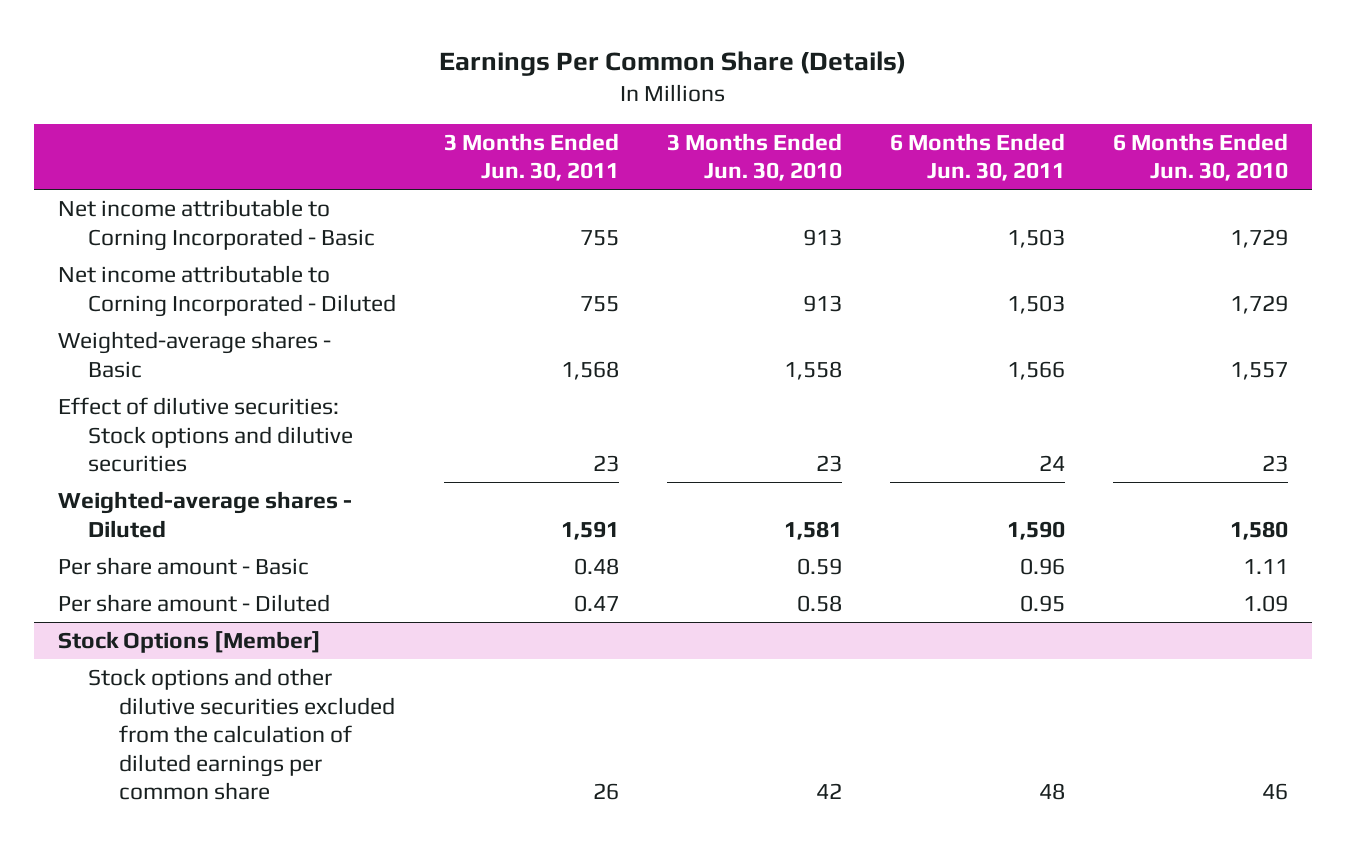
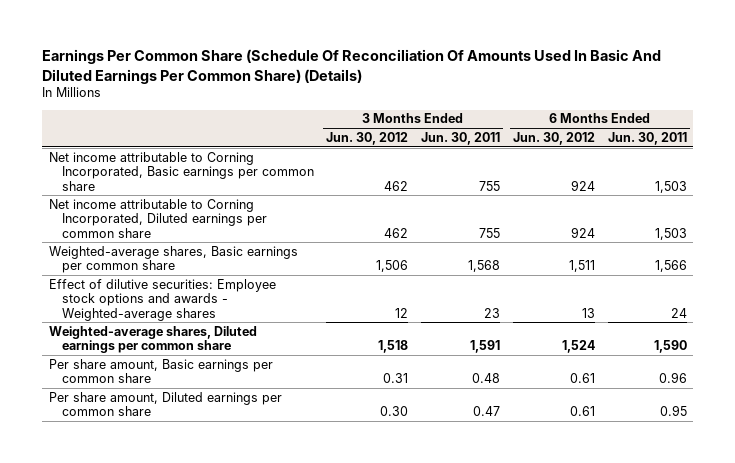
- Earnings Per Common Share (Details)
+ Earnings Per Common Share (Schedule Of Reconciliation Of Amounts Used In Basic And Diluted Earnings Per Common Share) (Details)
- | 3 Months Ended Jun. 30, 2011 | 3 Months Ended Jun. 30, 2010 | 6 Months Ended Jun. 30, 2011 | 6 Months Ended Jun. 30, 2010
+ | 3 Months Ended Jun. 30, 2012 | 3 Months Ended Jun. 30, 2011 | 6 Months Ended Jun. 30, 2012 | 6 Months Ended Jun. 30, 2011
- Net income attributable to Corning Incorporated - Basic | 755 | 913 | 1,503 | 1,729
- Net income attributable to Corning Incorporated - Diluted | 755 | 913 | 1,503 | 1,729
- Weighted-average shares - Basic | 1,568 | 1,558 | 1,566 | 1,557
- Effect of dilutive securities: Stock options and dilutive securities | 23 | 23 | 24 | 23
- Weighted-average shares - Diluted | 1,591 | 1,581 | 1,590 | 1,580
- Per share amount - Basic | 0.48 | 0.59 | 0.96 | 1.11
- Per share amount - Diluted | 0.47 | 0.58 | 0.95 | 1.09
- Stock Options [Member]
- Stock options and other dilutive securities excluded from the calculation of diluted earnings per common share | 26 | 42 | 48 | 46
+ Net income attributable to Corning Incorporated, Basic earnings per common share | 462 | 755 | 924 | 1,503
+ Net income attributable to Corning Incorporated, Diluted earnings per common share | 462 | 755 | 924 | 1,503
+ Weighted-average shares, Basic earnings per common share | 1,506 | 1,568 | 1,511 | 1,566
+ Effect of dilutive securities: Employee stock options and awards - Weighted-average shares | 12 | 23 | 13 | 24
+ Weighted-average shares, Diluted earnings per common share | 1,518 | 1,591 | 1,524 | 1,590
+ Per share amount, Basic earnings per common share | 0.31 | 0.48 | 0.61 | 0.96
+ Per share amount, Diluted earnings per common share | 0.30 | 0.47 | 0.61 | 0.95

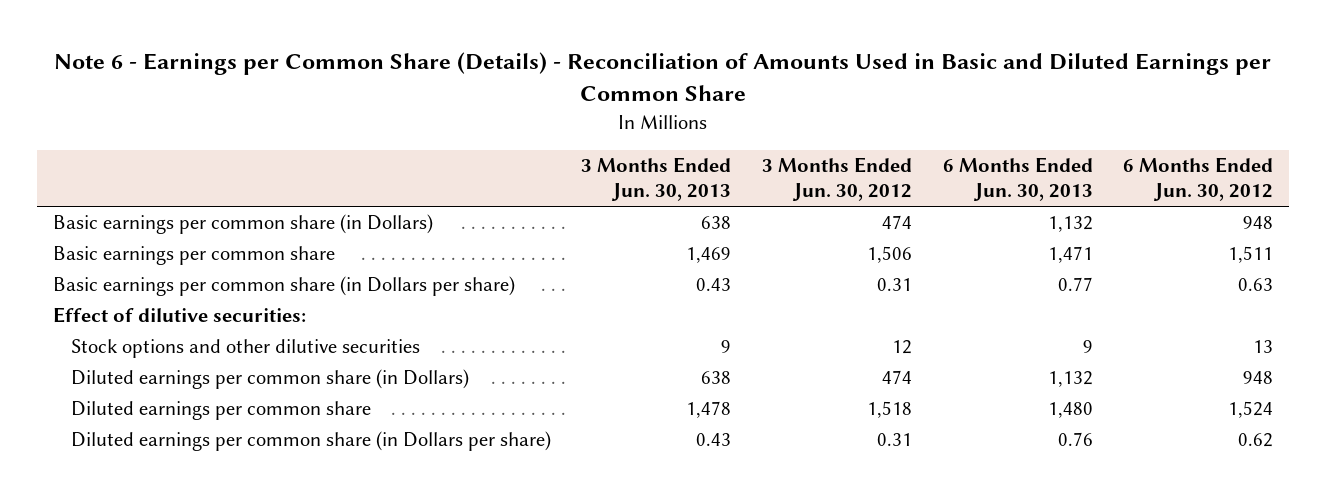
- Earnings Per Common Share (Schedule Of Reconciliation Of Amounts Used In Basic And Diluted Earnings Per Common Share) (Details)
+ Note 6 - Earnings per Common Share (Details) - Reconciliation of Amounts Used in Basic and Diluted Earnings per Common Share
- | 3 Months Ended Jun. 30, 2012 | 3 Months Ended Jun. 30, 2011 | 6 Months Ended Jun. 30, 2012 | 6 Months Ended Jun. 30, 2011
+ | 3 Months Ended Jun. 30, 2013 | 3 Months Ended Jun. 30, 2012 | 6 Months Ended Jun. 30, 2013 | 6 Months Ended Jun. 30, 2012
- Net income attributable to Corning Incorporated, Basic earnings per common share | 462 | 755 | 924 | 1,503
- Net income attributable to Corning Incorporated, Diluted earnings per common share | 462 | 755 | 924 | 1,503
- Weighted-average shares, Basic earnings per common share | 1,506 | 1,568 | 1,511 | 1,566
- Effect of dilutive securities: Employee stock options and awards - Weighted-average shares | 12 | 23 | 13 | 24
- Weighted-average shares, Diluted earnings per common share | 1,518 | 1,591 | 1,524 | 1,590
- Per share amount, Basic earnings per common share | 0.31 | 0.48 | 0.61 | 0.96
- Per share amount, Diluted earnings per common share | 0.30 | 0.47 | 0.61 | 0.95
+ Basic earnings per common share (in Dollars) | 638 | 474 | 1,132 | 948
+ Basic earnings per common share | 1,469 | 1,506 | 1,471 | 1,511
+ Basic earnings per common share (in Dollars per share) | 0.43 | 0.31 | 0.77 | 0.63
+ Effect of dilutive securities:
+ Stock options and other dilutive securities | 9 | 12 | 9 | 13
+ Diluted earnings per common share (in Dollars) | 638 | 474 | 1,132 | 948
+ Diluted earnings per common share | 1,478 | 1,518 | 1,480 | 1,524
+ Diluted earnings per common share (in Dollars per share) | 0.43 | 0.31 | 0.76 | 0.62

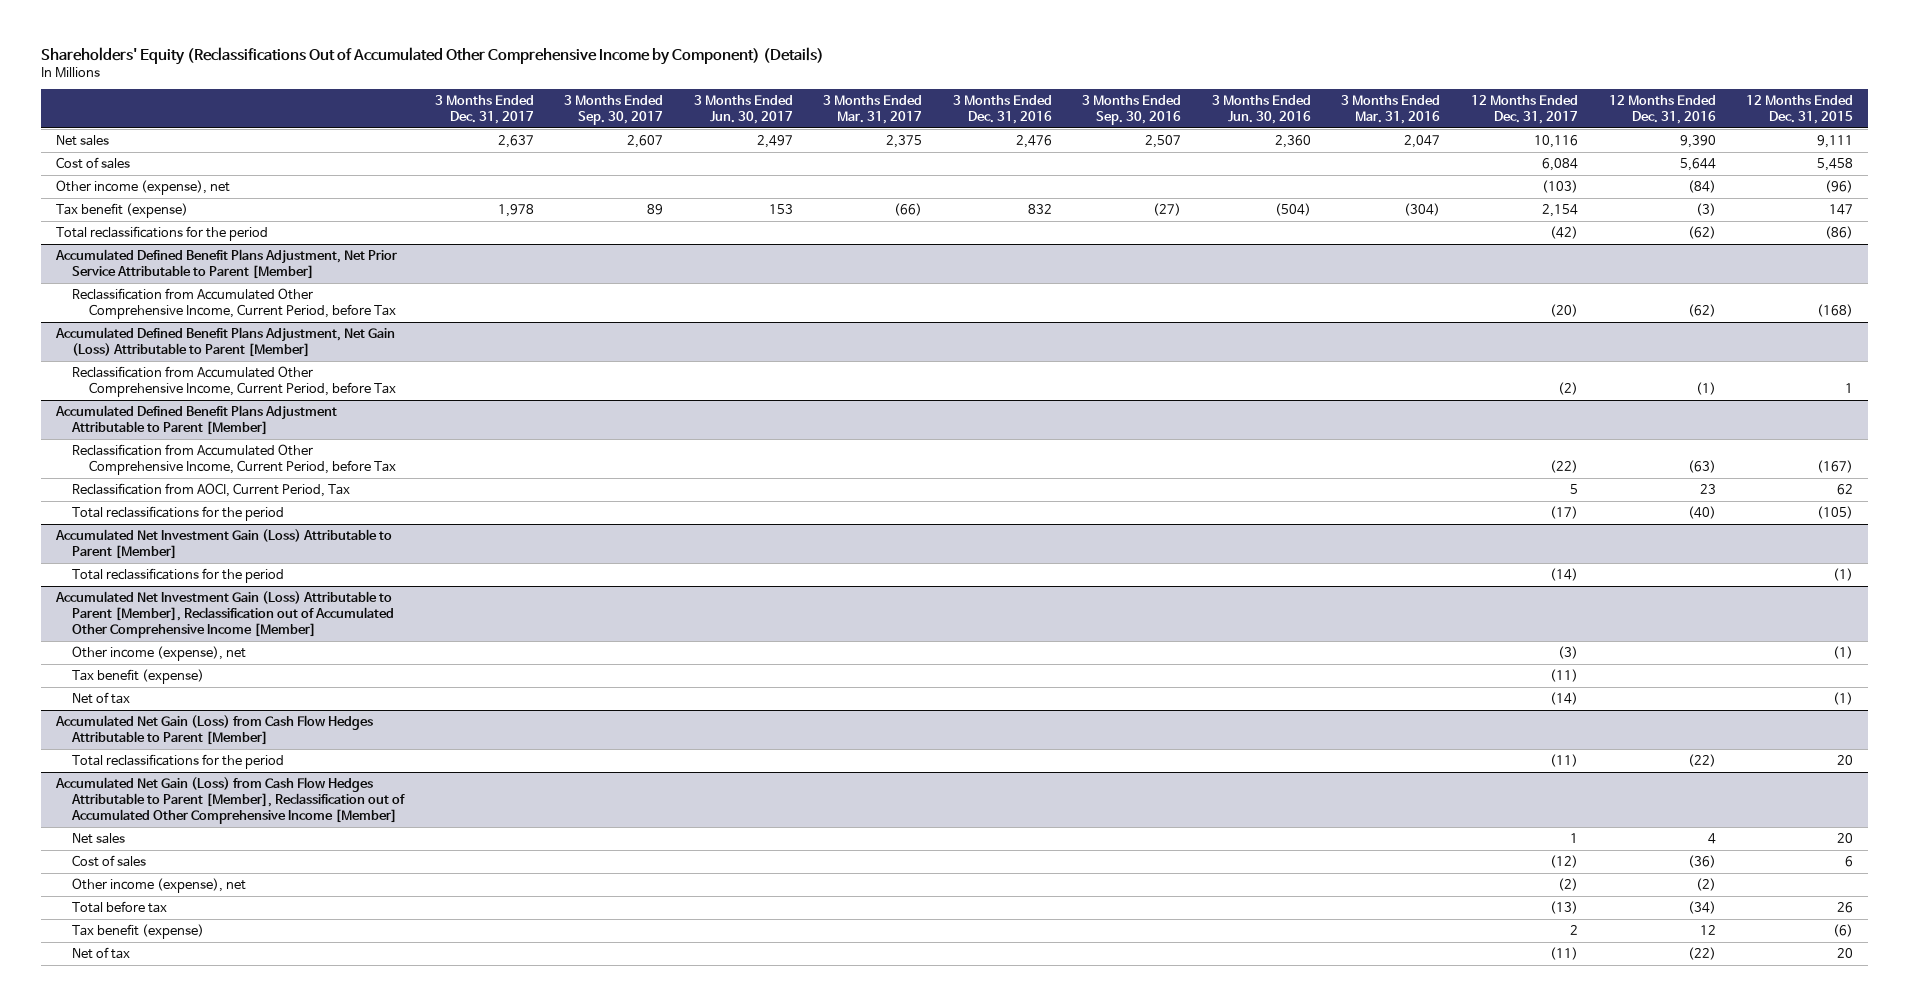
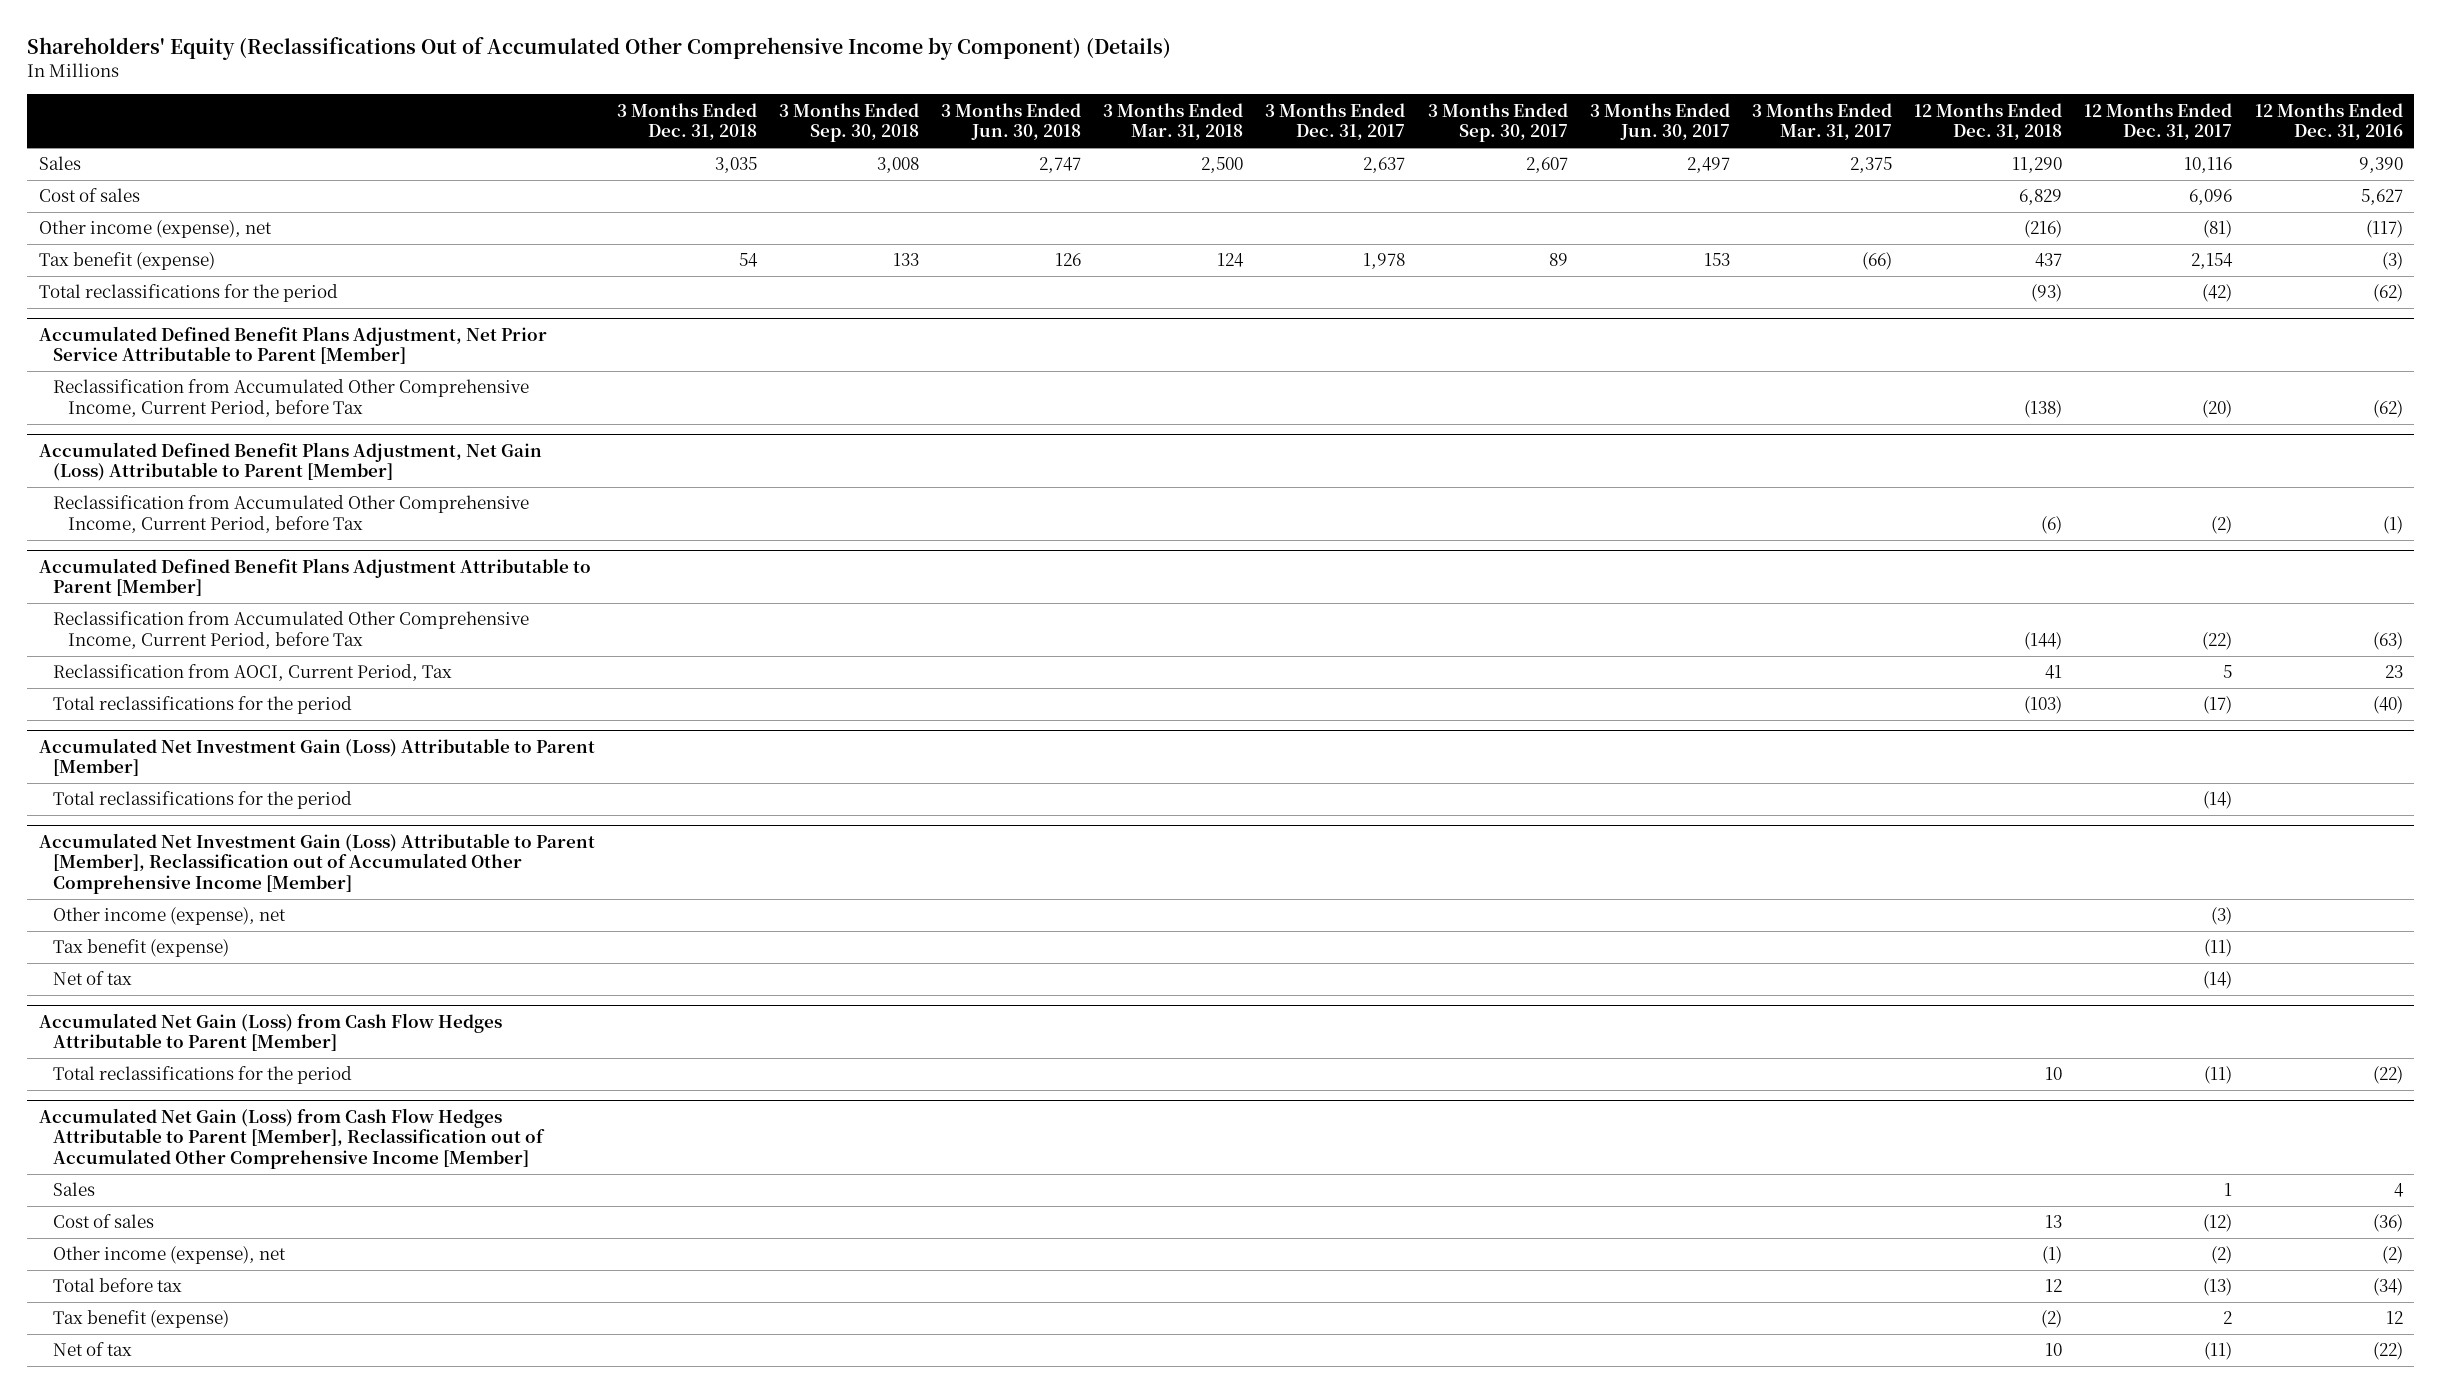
- | 3 Months Ended Dec. 31, 2017 | 3 Months Ended Sep. 30, 2017 | 3 Months Ended Jun. 30, 2017 | 3 Months Ended Mar. 31, 2017 | 3 Months Ended Dec. 31, 2016 | 3 Months Ended Sep. 30, 2016 | 3 Months Ended Jun. 30, 2016 | 3 Months Ended Mar. 31, 2016 | 12 Months Ended Dec. 31, 2017 | 12 Months Ended Dec. 31, 2016 | 12 Months Ended Dec. 31, 2015
+ | 3 Months Ended Dec. 31, 2018 | 3 Months Ended Sep. 30, 2018 | 3 Months Ended Jun. 30, 2018 | 3 Months Ended Mar. 31, 2018 | 3 Months Ended Dec. 31, 2017 | 3 Months Ended Sep. 30, 2017 | 3 Months Ended Jun. 30, 2017 | 3 Months Ended Mar. 31, 2017 | 12 Months Ended Dec. 31, 2018 | 12 Months Ended Dec. 31, 2017 | 12 Months Ended Dec. 31, 2016
- Net sales | 2,637 | 2,607 | 2,497 | 2,375 | 2,476 | 2,507 | 2,360 | 2,047 | 10,116 | 9,390 | 9,111
- Cost of sales | | | | | | | | | 6,084 | 5,644 | 5,458
- Other income (expense), net | | | | | | | | | (103) | (84) | (96)
+ Sales | 3,035 | 3,008 | 2,747 | 2,500 | 2,637 | 2,607 | 2,497 | 2,375 | 11,290 | 10,116 | 9,390
+ Cost of sales | | | | | | | | | 6,829 | 6,096 | 5,627
+ Other income (expense), net | | | | | | | | | (216) | (81) | (117)
@ Accumulated Net Gain (Loss) from Cash Flow Hedges Attributable to Parent [Member], Reclassification out of Accumulated Other Comprehensive Income [Member]
- Net sales | | | | | | | | | 1 | 4 | 20
+ Sales | | | | | | | | | | 1 | 4

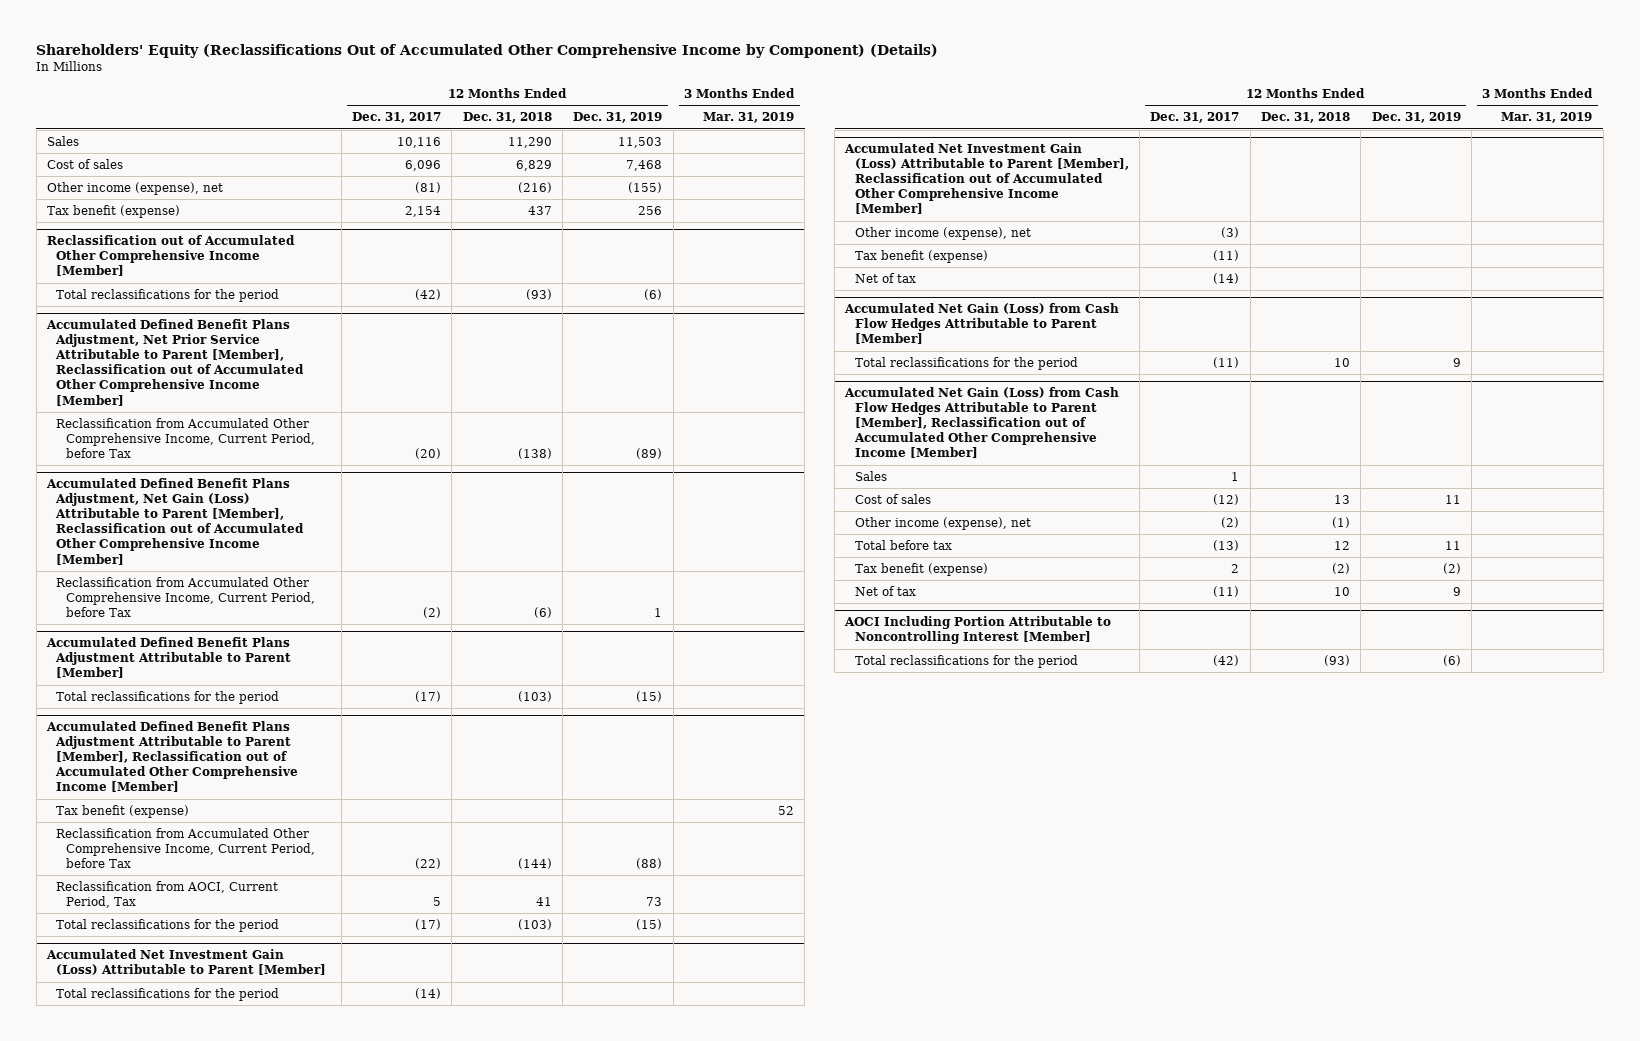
- | 3 Months Ended Dec. 31, 2018 | 3 Months Ended Sep. 30, 2018 | 3 Months Ended Jun. 30, 2018 | 3 Months Ended Mar. 31, 2018 | 3 Months Ended Dec. 31, 2017 | 3 Months Ended Sep. 30, 2017 | 3 Months Ended Jun. 30, 2017 | 3 Months Ended Mar. 31, 2017 | 12 Months Ended Dec. 31, 2018 | 12 Months Ended Dec. 31, 2017 | 12 Months Ended Dec. 31, 2016
+ | 12 Months Ended Dec. 31, 2017 | 12 Months Ended Dec. 31, 2018 | 12 Months Ended Dec. 31, 2019 | 3 Months Ended Mar. 31, 2019
+ Reclassification out of Accumulated Other Comprehensive Income [Member]
- Accumulated Defined Benefit Plans Adjustment, Net Prior Service Attributable to Parent [Member]
+ Accumulated Defined Benefit Plans Adjustment, Net Prior Service Attributable to Parent [Member], Reclassification out of Accumulated Other Comprehensive Income [Member]
- Accumulated Defined Benefit Plans Adjustment, Net Gain (Loss) Attributable to Parent [Member]
+ Accumulated Defined Benefit Plans Adjustment, Net Gain (Loss) Attributable to Parent [Member], Reclassification out of Accumulated Other Comprehensive Income [Member]
@ Accumulated Defined Benefit Plans Adjustment Attributable to Parent [Member]
+ Total reclassifications for the period | (17) | (103) | (15) |
+ Accumulated Defined Benefit Plans Adjustment Attributable to Parent [Member], Reclassification out of Accumulated Other Comprehensive Income [Member]
+ Tax benefit (expense) | | | | 52
+ AOCI Including Portion Attributable to Noncontrolling Interest [Member]
+ Total reclassifications for the period | (42) | (93) | (6) |

